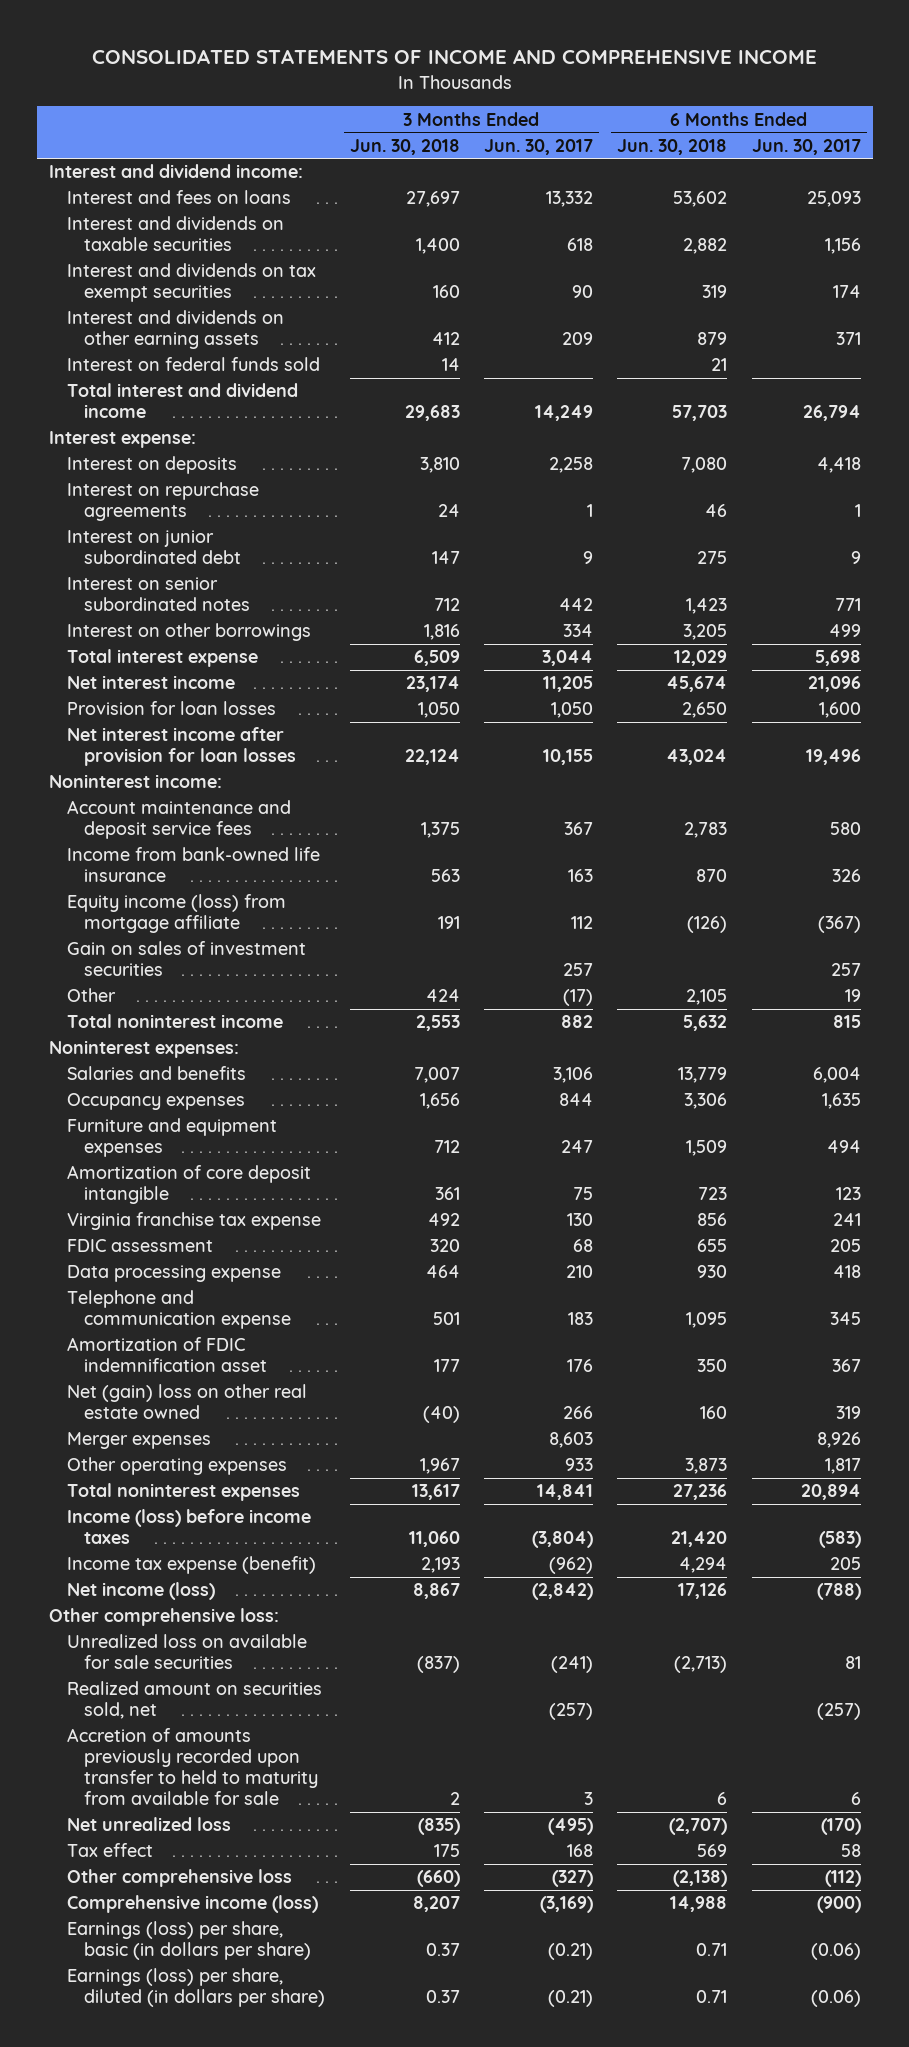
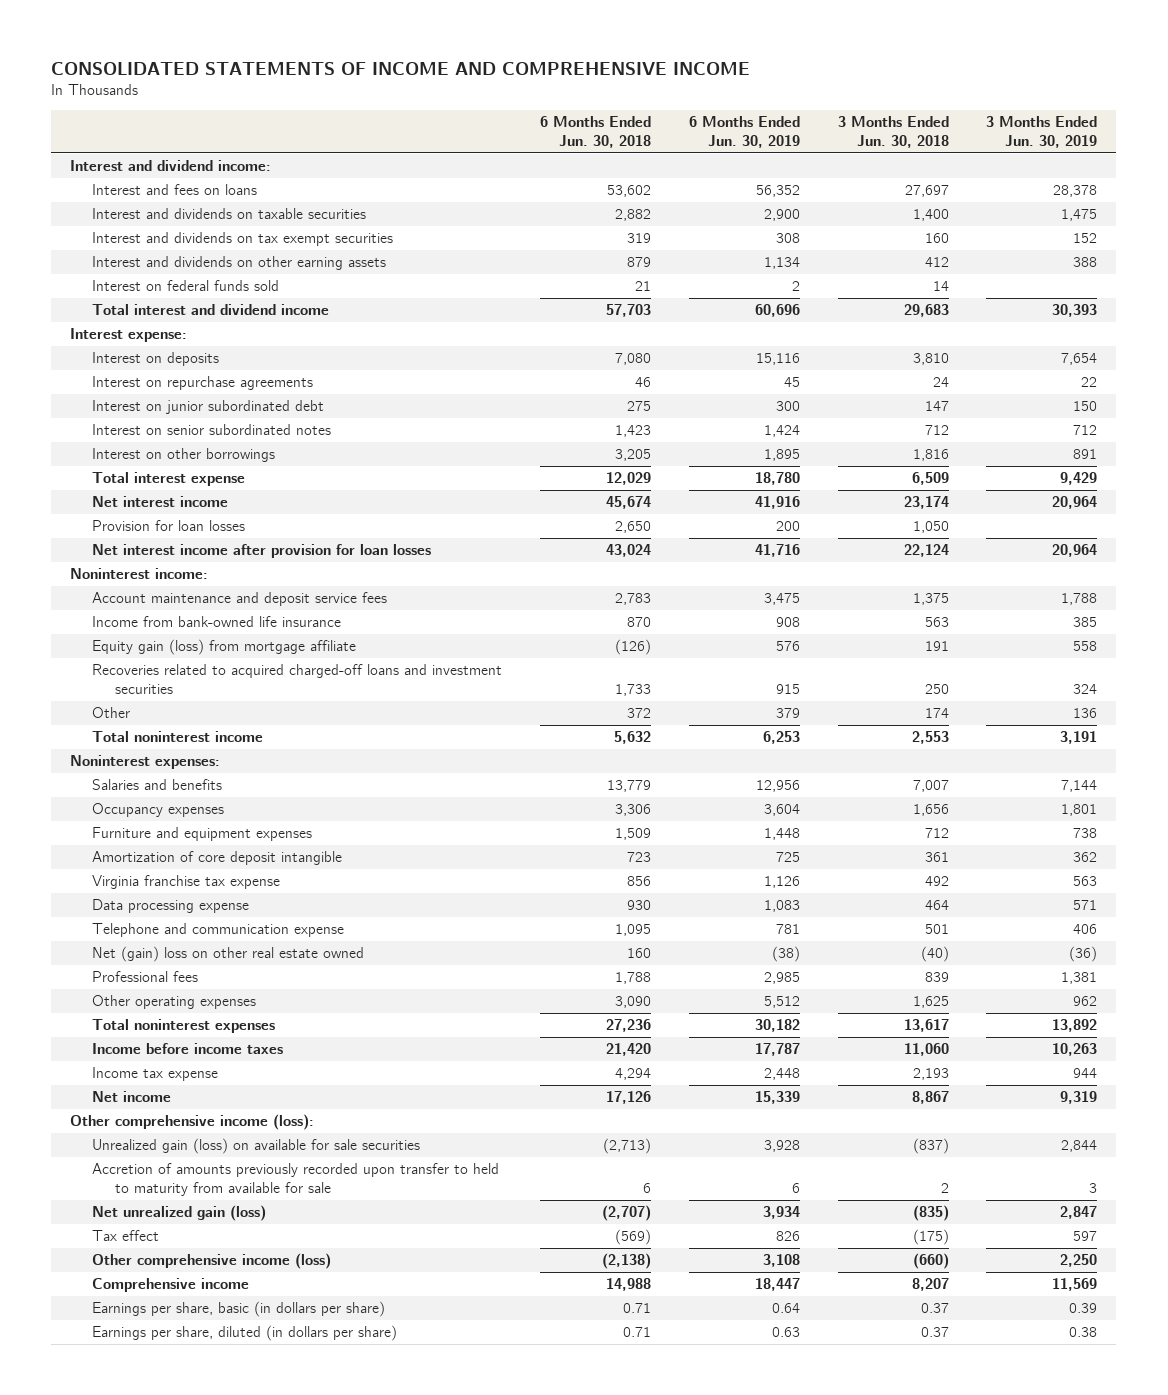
- | 3 Months Ended Jun. 30, 2018 | 3 Months Ended Jun. 30, 2017 | 6 Months Ended Jun. 30, 2018 | 6 Months Ended Jun. 30, 2017
+ | 6 Months Ended Jun. 30, 2018 | 6 Months Ended Jun. 30, 2019 | 3 Months Ended Jun. 30, 2018 | 3 Months Ended Jun. 30, 2019
- Equity income (loss) from mortgage affiliate | 191 | 112 | (126) | (367)
- Gain on sales of investment securities | | 257 | | 257
- Other | 424 | (17) | 2,105 | 19
+ Equity gain (loss) from mortgage affiliate | (126) | 576 | 191 | 558
+ Recoveries related to acquired charged-off loans and investment securities | 1,733 | 915 | 250 | 324
+ Other | 372 | 379 | 174 | 136
- FDIC assessment | 320 | 68 | 655 | 205
- Amortization of FDIC indemnification asset | 177 | 176 | 350 | 367
- Merger expenses | | 8,603 | | 8,926
- Other operating expenses | 1,967 | 933 | 3,873 | 1,817
+ Professional fees | 1,788 | 2,985 | 839 | 1,381
+ Other operating expenses | 3,090 | 5,512 | 1,625 | 962
- Income (loss) before income taxes | 11,060 | (3,804) | 21,420 | (583)
- Income tax expense (benefit) | 2,193 | (962) | 4,294 | 205
- Net income (loss) | 8,867 | (2,842) | 17,126 | (788)
- Other comprehensive loss:
- Unrealized loss on available for sale securities | (837) | (241) | (2,713) | 81
- Realized amount on securities sold, net | | (257) | | (257)
+ Income before income taxes | 21,420 | 17,787 | 11,060 | 10,263
+ Income tax expense | 4,294 | 2,448 | 2,193 | 944
+ Net income | 17,126 | 15,339 | 8,867 | 9,319
+ Other comprehensive income (loss):
+ Unrealized gain (loss) on available for sale securities | (2,713) | 3,928 | (837) | 2,844
- Net unrealized loss | (835) | (495) | (2,707) | (170)
- Tax effect | 175 | 168 | 569 | 58
- Other comprehensive loss | (660) | (327) | (2,138) | (112)
- Comprehensive income (loss) | 8,207 | (3,169) | 14,988 | (900)
- Earnings (loss) per share, basic (in dollars per share) | 0.37 | (0.21) | 0.71 | (0.06)
- Earnings (loss) per share, diluted (in dollars per share) | 0.37 | (0.21) | 0.71 | (0.06)
+ Net unrealized gain (loss) | (2,707) | 3,934 | (835) | 2,847
+ Tax effect | (569) | 826 | (175) | 597
+ Other comprehensive income (loss) | (2,138) | 3,108 | (660) | 2,250
+ Comprehensive income | 14,988 | 18,447 | 8,207 | 11,569
+ Earnings per share, basic (in dollars per share) | 0.71 | 0.64 | 0.37 | 0.39
+ Earnings per share, diluted (in dollars per share) | 0.71 | 0.63 | 0.37 | 0.38

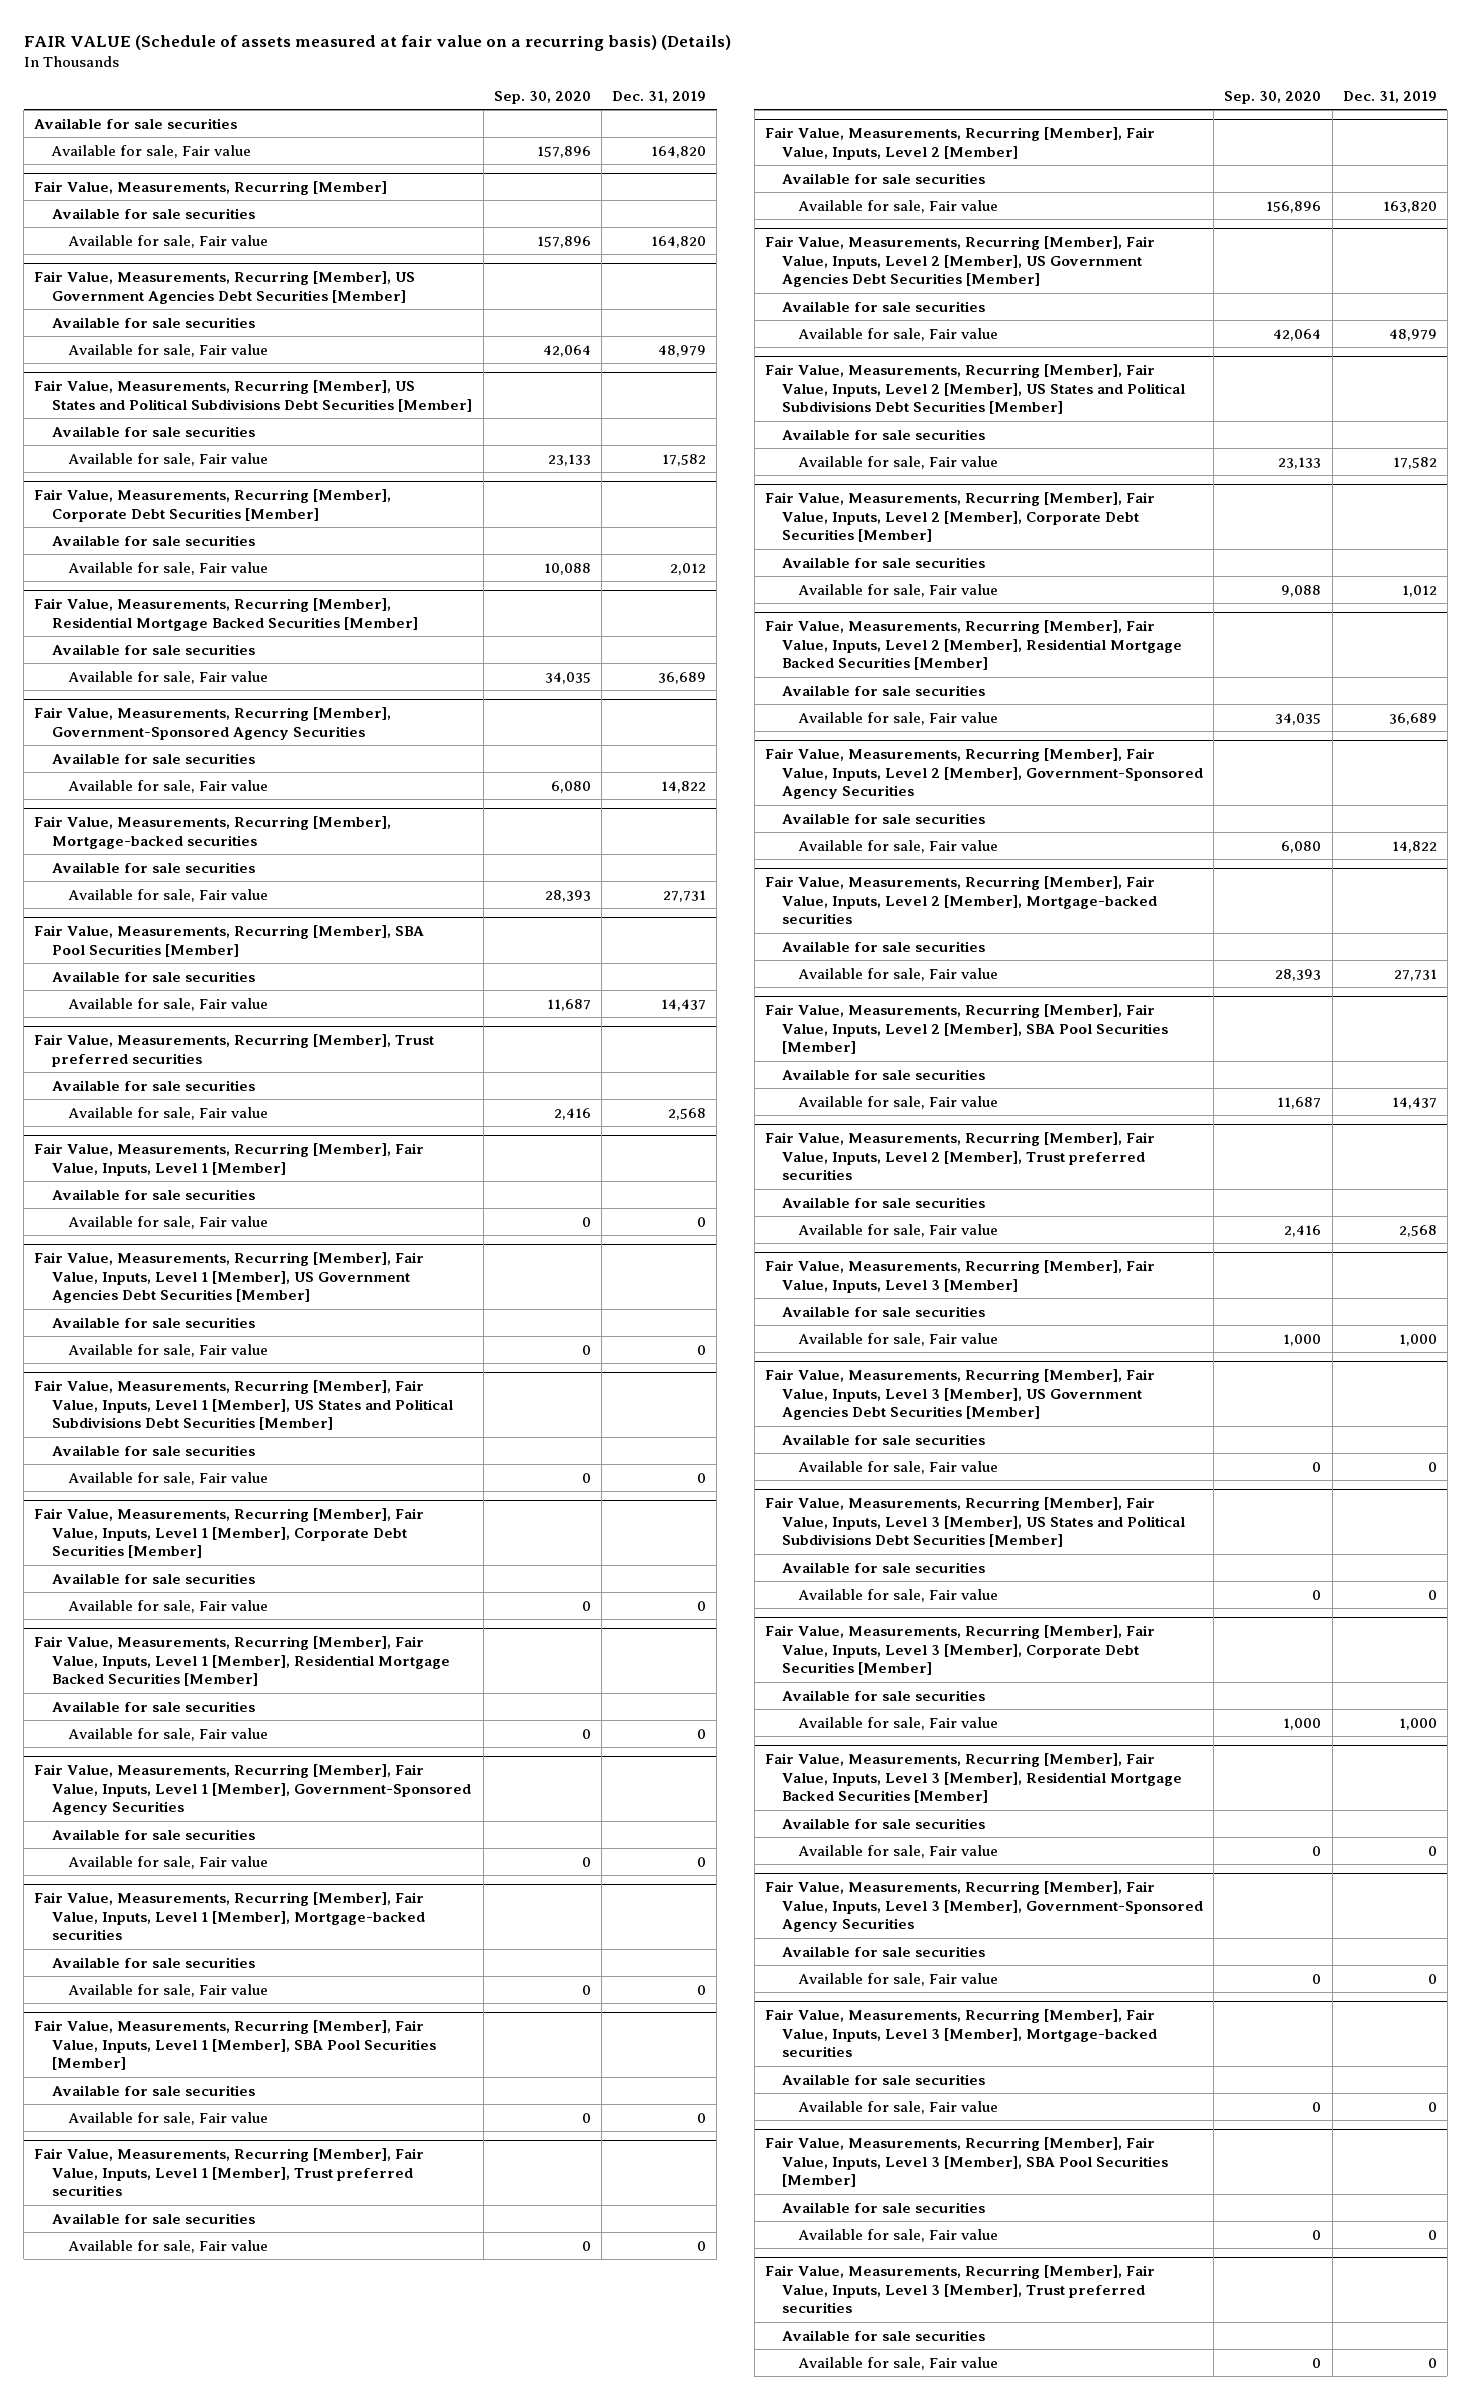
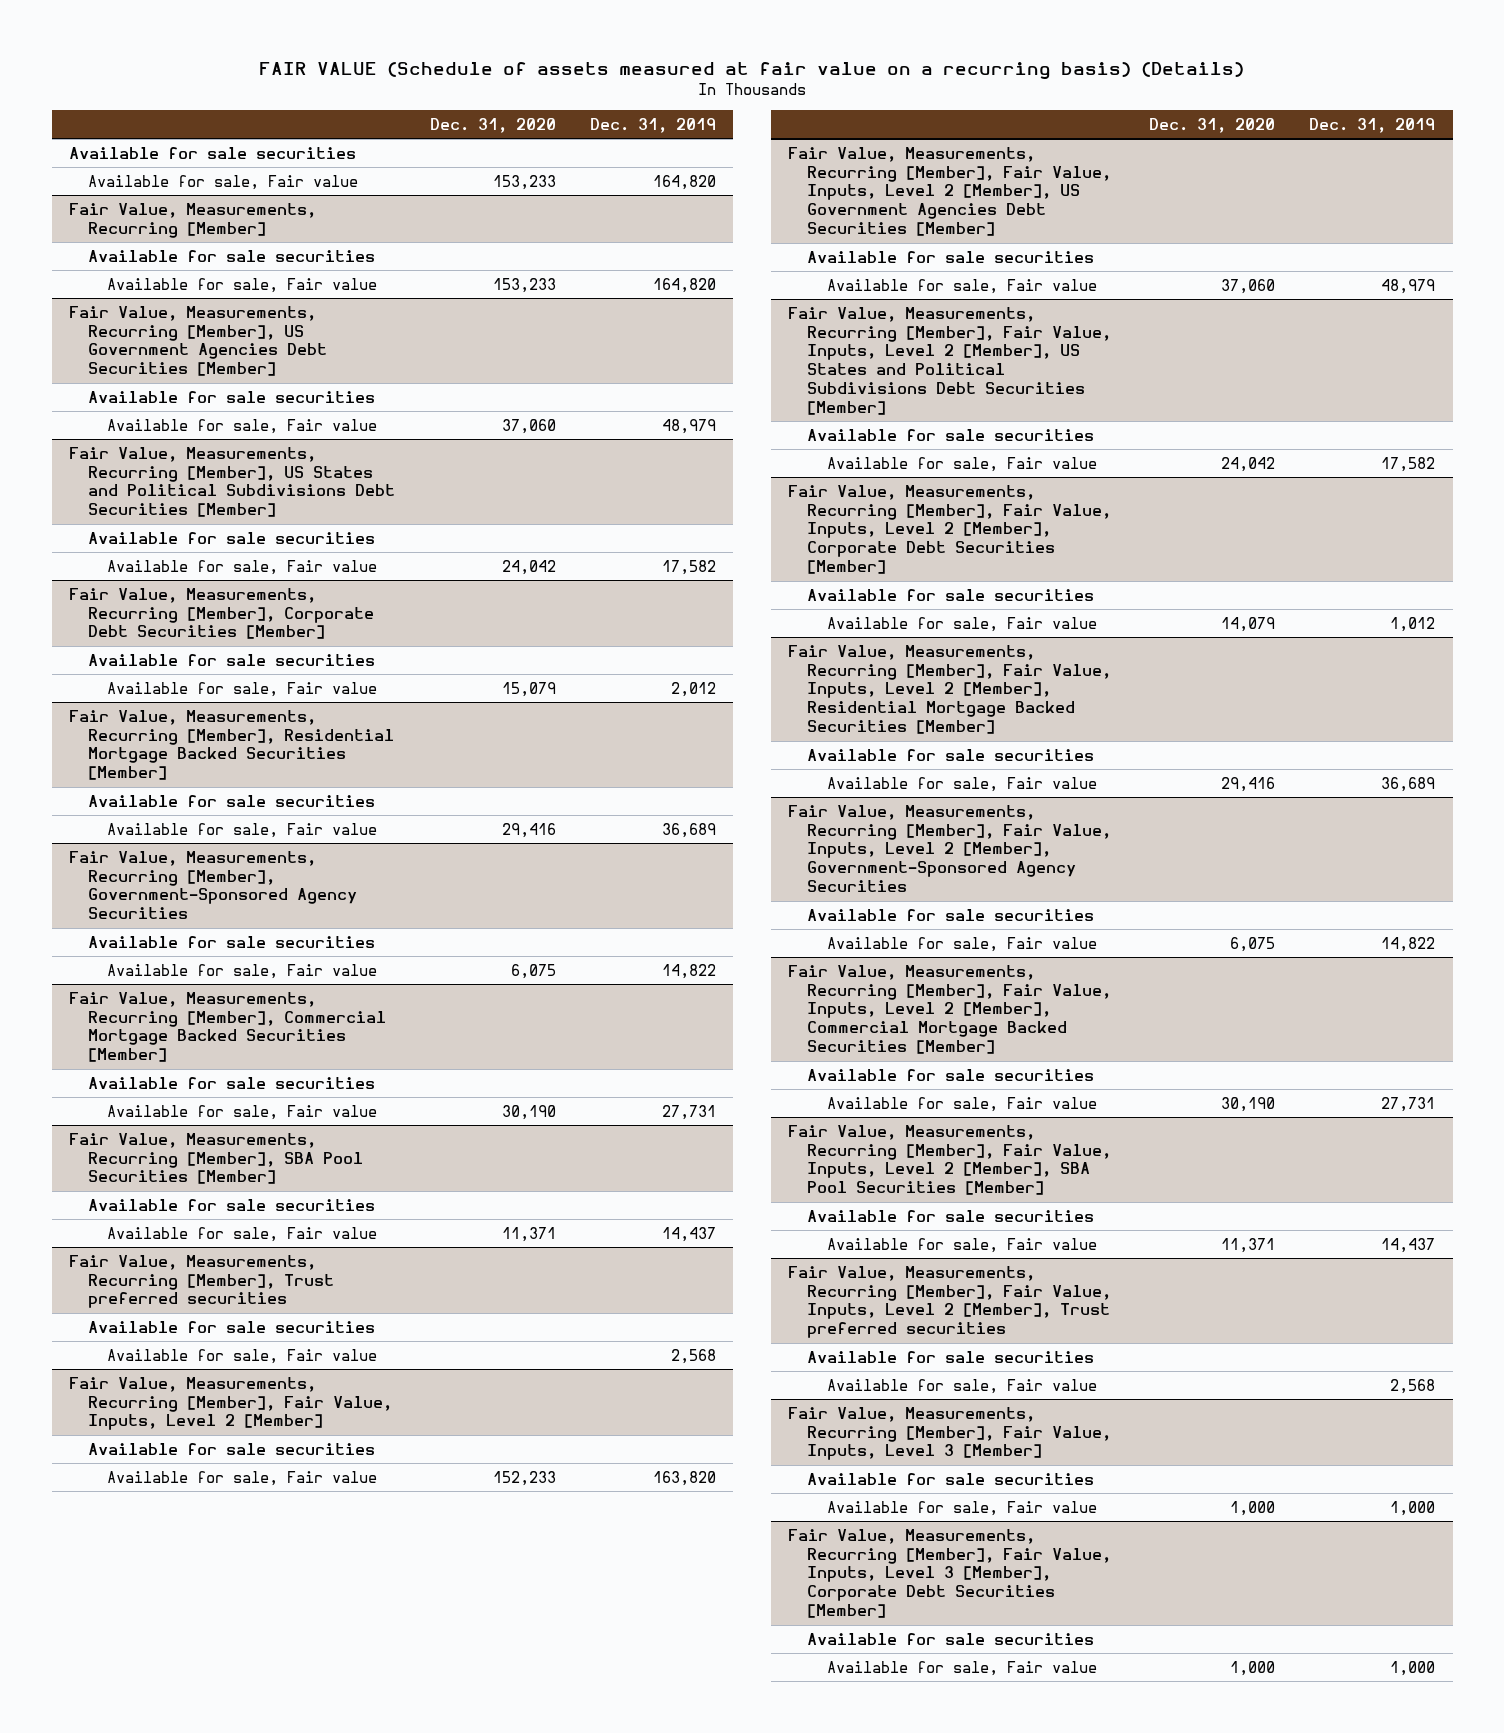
- | Sep. 30, 2020 | Dec. 31, 2019
+ | Dec. 31, 2020 | Dec. 31, 2019
- Fair Value, Measurements, Recurring [Member], Mortgage-backed securities
+ Fair Value, Measurements, Recurring [Member], Commercial Mortgage Backed Securities [Member]
- Fair Value, Measurements, Recurring [Member], Fair Value, Inputs, Level 1 [Member]
- Available for sale securities
- Available for sale, Fair value | 0 | 0
- Fair Value, Measurements, Recurring [Member], Fair Value, Inputs, Level 1 [Member], US Government Agencies Debt Securities [Member]
- Available for sale securities
- Available for sale, Fair value | 0 | 0
- Fair Value, Measurements, Recurring [Member], Fair Value, Inputs, Level 1 [Member], US States and Political Subdivisions Debt Securities [Member]
- Available for sale securities
- Available for sale, Fair value | 0 | 0
- Fair Value, Measurements, Recurring [Member], Fair Value, Inputs, Level 1 [Member], Corporate Debt Securities [Member]
- Available for sale securities
- Available for sale, Fair value | 0 | 0
- Fair Value, Measurements, Recurring [Member], Fair Value, Inputs, Level 1 [Member], Residential Mortgage Backed Securities [Member]
- Available for sale securities
- Available for sale, Fair value | 0 | 0
- Fair Value, Measurements, Recurring [Member], Fair Value, Inputs, Level 1 [Member], Government-Sponsored Agency Securities
- Available for sale securities
- Available for sale, Fair value | 0 | 0
- Fair Value, Measurements, Recurring [Member], Fair Value, Inputs, Level 1 [Member], Mortgage-backed securities
- Available for sale securities
- Available for sale, Fair value | 0 | 0
- Fair Value, Measurements, Recurring [Member], Fair Value, Inputs, Level 1 [Member], SBA Pool Securities [Member]
- Available for sale securities
- Available for sale, Fair value | 0 | 0
- Fair Value, Measurements, Recurring [Member], Fair Value, Inputs, Level 1 [Member], Trust preferred securities
- Available for sale securities
- Available for sale, Fair value | 0 | 0
- Fair Value, Measurements, Recurring [Member], Fair Value, Inputs, Level 2 [Member], Mortgage-backed securities
+ Fair Value, Measurements, Recurring [Member], Fair Value, Inputs, Level 2 [Member], Commercial Mortgage Backed Securities [Member]
- Fair Value, Measurements, Recurring [Member], Fair Value, Inputs, Level 3 [Member], US Government Agencies Debt Securities [Member]
- Available for sale securities
- Available for sale, Fair value | 0 | 0
- Fair Value, Measurements, Recurring [Member], Fair Value, Inputs, Level 3 [Member], US States and Political Subdivisions Debt Securities [Member]
- Available for sale securities
- Available for sale, Fair value | 0 | 0
- Fair Value, Measurements, Recurring [Member], Fair Value, Inputs, Level 3 [Member], Residential Mortgage Backed Securities [Member]
- Available for sale securities
- Available for sale, Fair value | 0 | 0
- Fair Value, Measurements, Recurring [Member], Fair Value, Inputs, Level 3 [Member], Government-Sponsored Agency Securities
- Available for sale securities
- Available for sale, Fair value | 0 | 0
- Fair Value, Measurements, Recurring [Member], Fair Value, Inputs, Level 3 [Member], Mortgage-backed securities
- Available for sale securities
- Available for sale, Fair value | 0 | 0
- Fair Value, Measurements, Recurring [Member], Fair Value, Inputs, Level 3 [Member], SBA Pool Securities [Member]
- Available for sale securities
- Available for sale, Fair value | 0 | 0
- Fair Value, Measurements, Recurring [Member], Fair Value, Inputs, Level 3 [Member], Trust preferred securities
- Available for sale securities
- Available for sale, Fair value | 0 | 0

